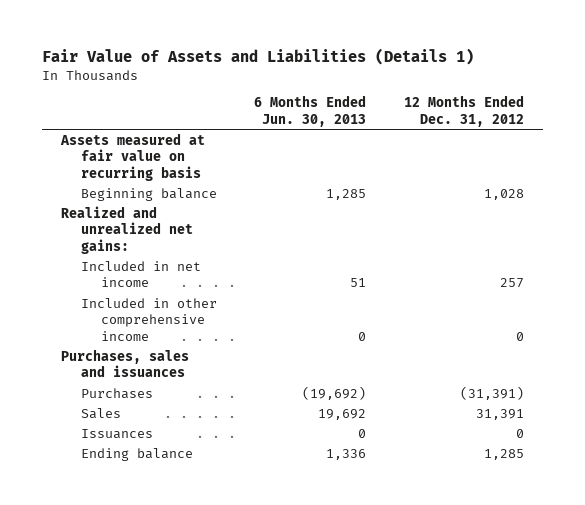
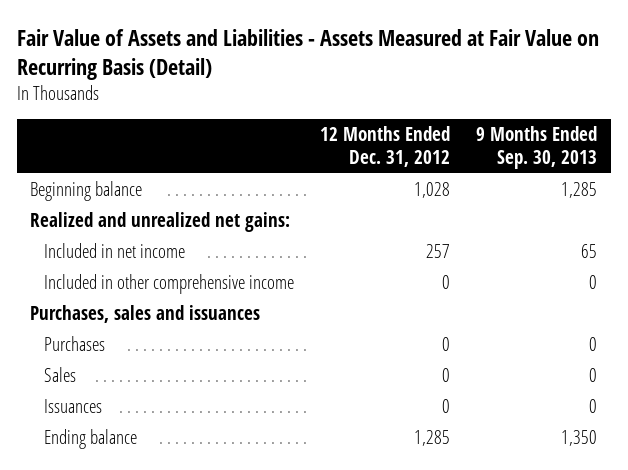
- Fair Value of Assets and Liabilities (Details 1)
+ Fair Value of Assets and Liabilities - Assets Measured at Fair Value on Recurring Basis (Detail)
- | 6 Months Ended Jun. 30, 2013 | 12 Months Ended Dec. 31, 2012
+ | 12 Months Ended Dec. 31, 2012 | 9 Months Ended Sep. 30, 2013
- Assets measured at fair value on recurring basis
- Purchases | (19,692) | (31,391)
- Sales | 19,692 | 31,391
+ Purchases | 0 | 0
+ Sales | 0 | 0

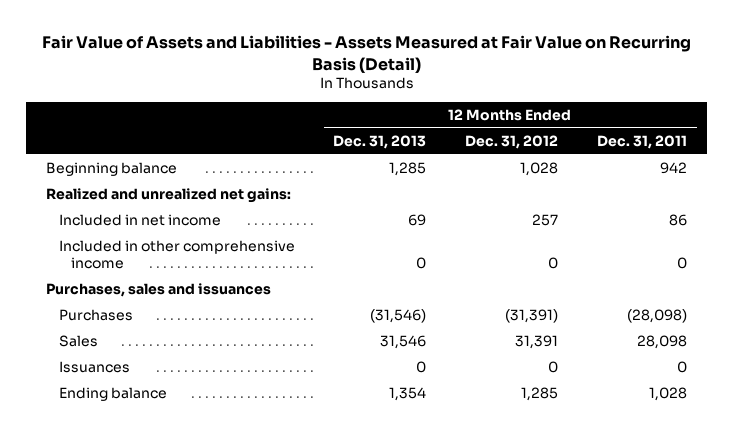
- | 12 Months Ended Dec. 31, 2012 | 9 Months Ended Sep. 30, 2013
+ | 12 Months Ended Dec. 31, 2013 | 12 Months Ended Dec. 31, 2012 | 12 Months Ended Dec. 31, 2011
- Purchases | 0 | 0
- Sales | 0 | 0
+ Purchases | (31,546) | (31,391) | (28,098)
+ Sales | 31,546 | 31,391 | 28,098

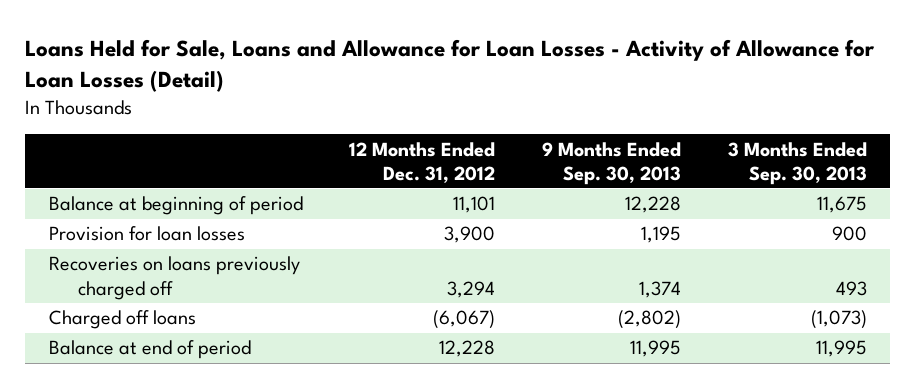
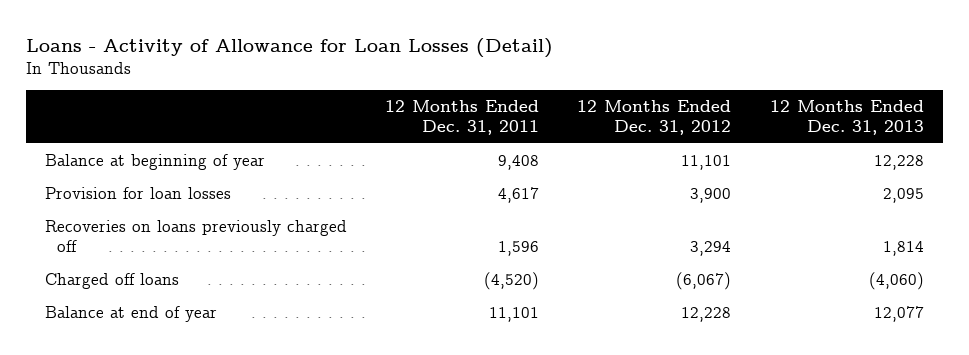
- Loans Held for Sale, Loans and Allowance for Loan Losses - Activity of Allowance for Loan Losses (Detail)
+ Loans - Activity of Allowance for Loan Losses (Detail)
- | 12 Months Ended Dec. 31, 2012 | 9 Months Ended Sep. 30, 2013 | 3 Months Ended Sep. 30, 2013
+ | 12 Months Ended Dec. 31, 2011 | 12 Months Ended Dec. 31, 2012 | 12 Months Ended Dec. 31, 2013
- Balance at beginning of period | 11,101 | 12,228 | 11,675
+ Balance at beginning of year | 9,408 | 11,101 | 12,228
- Balance at end of period | 12,228 | 11,995 | 11,995
+ Balance at end of year | 11,101 | 12,228 | 12,077

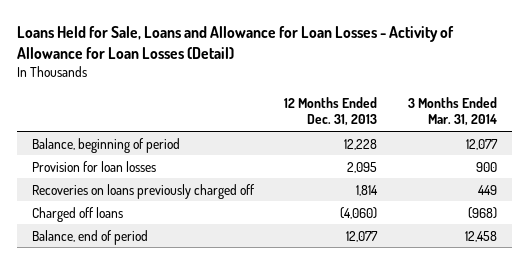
- Loans - Activity of Allowance for Loan Losses (Detail)
+ Loans Held for Sale, Loans and Allowance for Loan Losses - Activity of Allowance for Loan Losses (Detail)
- | 12 Months Ended Dec. 31, 2011 | 12 Months Ended Dec. 31, 2012 | 12 Months Ended Dec. 31, 2013
+ | 12 Months Ended Dec. 31, 2013 | 3 Months Ended Mar. 31, 2014
- Balance at beginning of year | 9,408 | 11,101 | 12,228
+ Balance, beginning of period | 12,228 | 12,077
- Balance at end of year | 11,101 | 12,228 | 12,077
+ Balance, end of period | 12,077 | 12,458

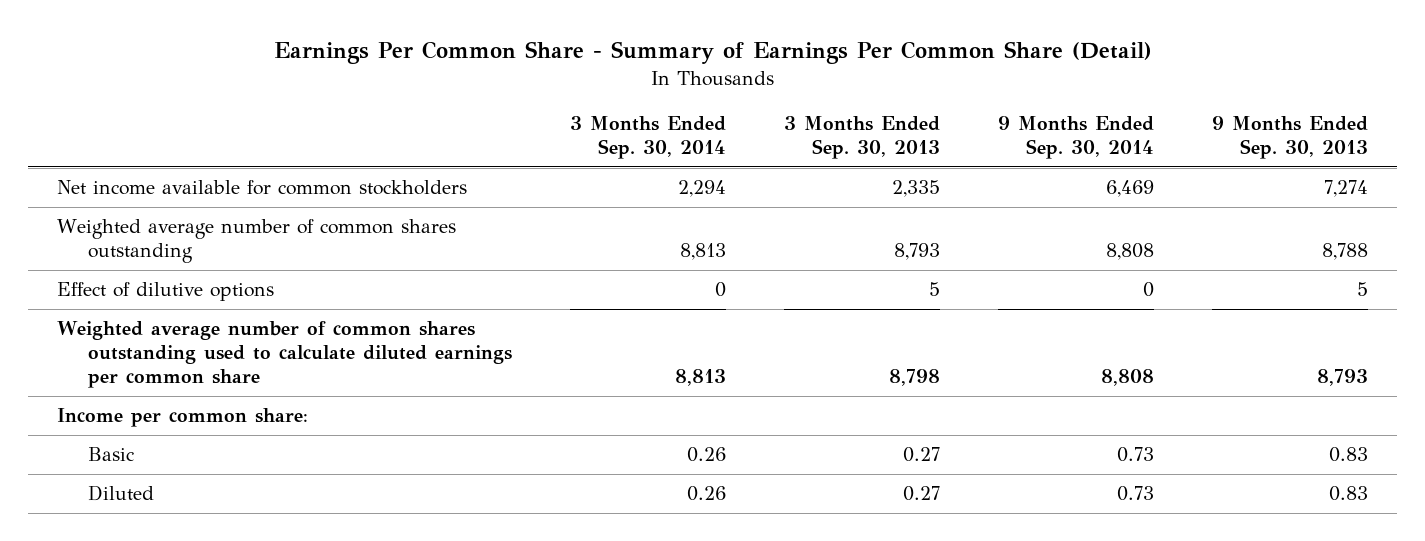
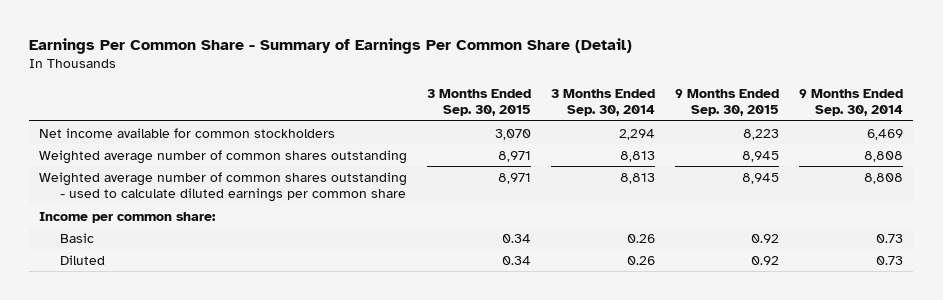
- | 3 Months Ended Sep. 30, 2014 | 3 Months Ended Sep. 30, 2013 | 9 Months Ended Sep. 30, 2014 | 9 Months Ended Sep. 30, 2013
+ | 3 Months Ended Sep. 30, 2015 | 3 Months Ended Sep. 30, 2014 | 9 Months Ended Sep. 30, 2015 | 9 Months Ended Sep. 30, 2014
- Effect of dilutive options | 0 | 5 | 0 | 5
- Weighted average number of common shares outstanding used to calculate diluted earnings per common share | 8,813 | 8,798 | 8,808 | 8,793
+ Weighted average number of common shares outstanding - used to calculate diluted earnings per common share | 8,971 | 8,813 | 8,945 | 8,808

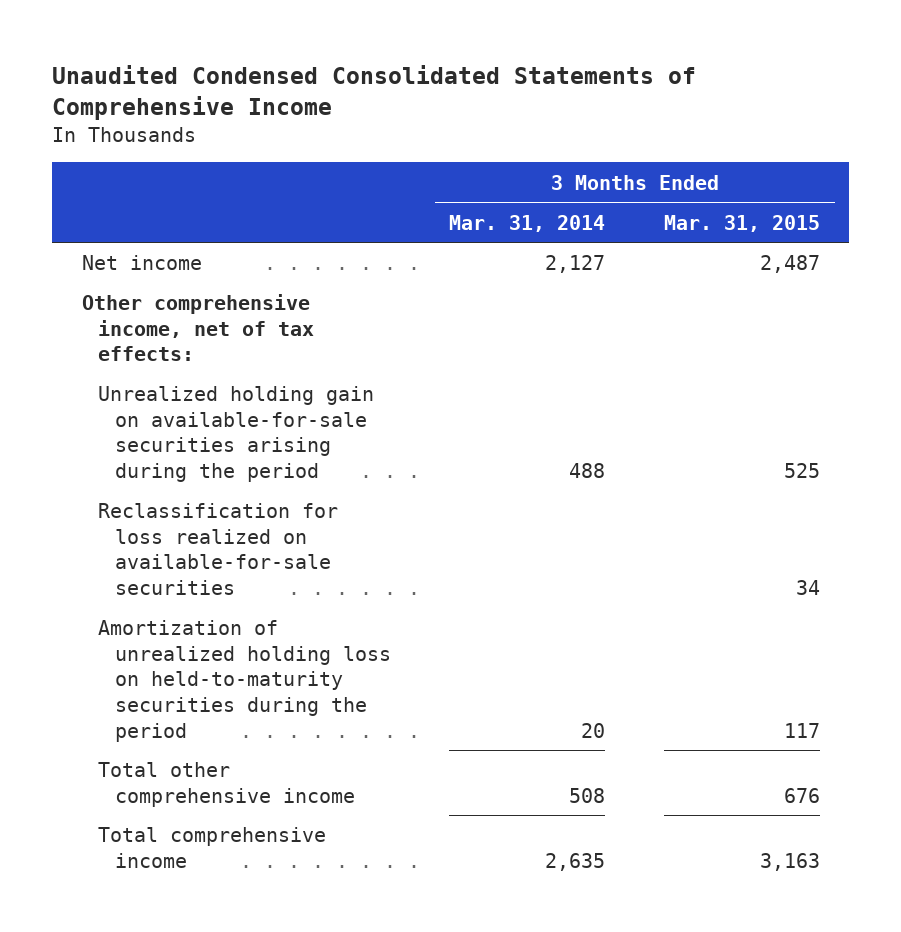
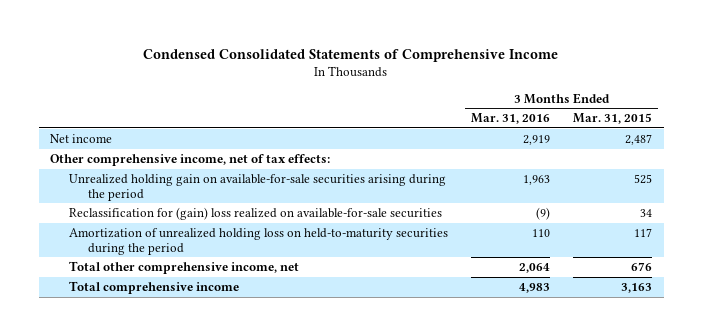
- Unaudited Condensed Consolidated Statements of Comprehensive Income
+ Condensed Consolidated Statements of Comprehensive Income
- | 3 Months Ended Mar. 31, 2014 | 3 Months Ended Mar. 31, 2015
+ | 3 Months Ended Mar. 31, 2016 | 3 Months Ended Mar. 31, 2015
- Reclassification for loss realized on available-for-sale securities | | 34
+ Reclassification for (gain) loss realized on available-for-sale securities | (9) | 34
- Total other comprehensive income | 508 | 676
+ Total other comprehensive income, net | 2,064 | 676

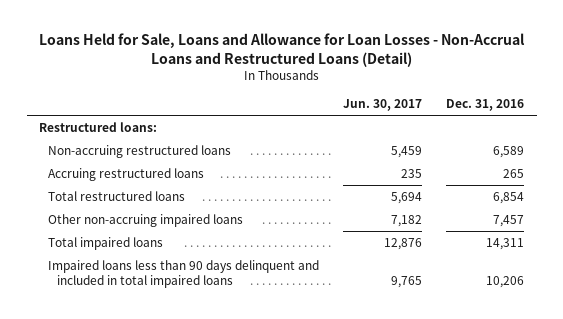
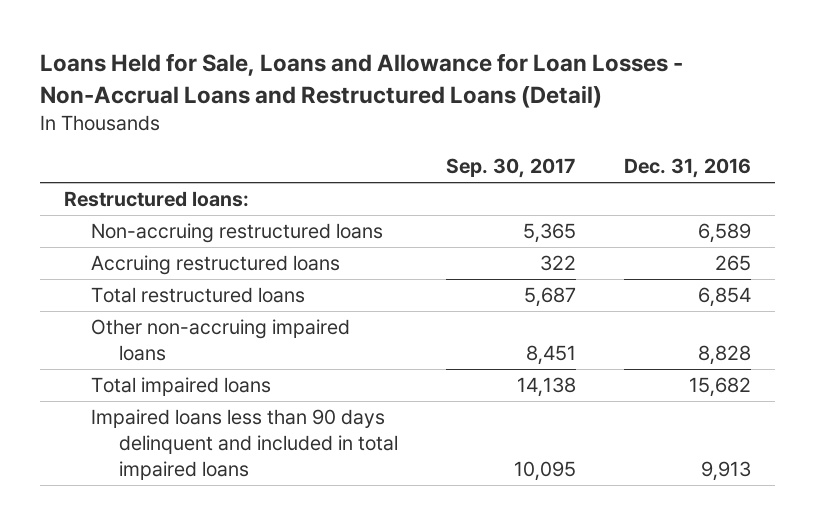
- | Jun. 30, 2017 | Dec. 31, 2016
+ | Sep. 30, 2017 | Dec. 31, 2016
- Other non-accruing impaired loans | 7,182 | 7,457
- Total impaired loans | 12,876 | 14,311
- Impaired loans less than 90 days delinquent and included in total impaired loans | 9,765 | 10,206
+ Other non-accruing impaired loans | 8,451 | 8,828
+ Total impaired loans | 14,138 | 15,682
+ Impaired loans less than 90 days delinquent and included in total impaired loans | 10,095 | 9,913

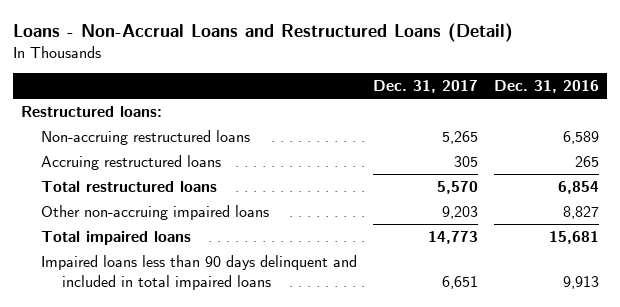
- Loans Held for Sale, Loans and Allowance for Loan Losses - Non-Accrual Loans and Restructured Loans (Detail)
+ Loans - Non-Accrual Loans and Restructured Loans (Detail)
- | Sep. 30, 2017 | Dec. 31, 2016
+ | Dec. 31, 2017 | Dec. 31, 2016
- Other non-accruing impaired loans | 8,451 | 8,828
- Total impaired loans | 14,138 | 15,682
+ Other non-accruing impaired loans | 9,203 | 8,827
+ Total impaired loans | 14,773 | 15,681

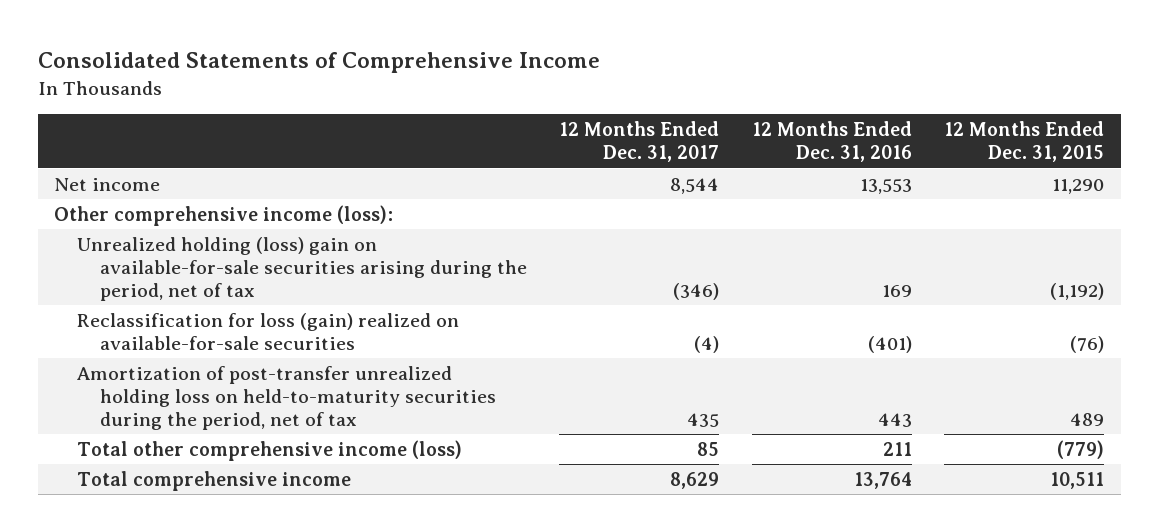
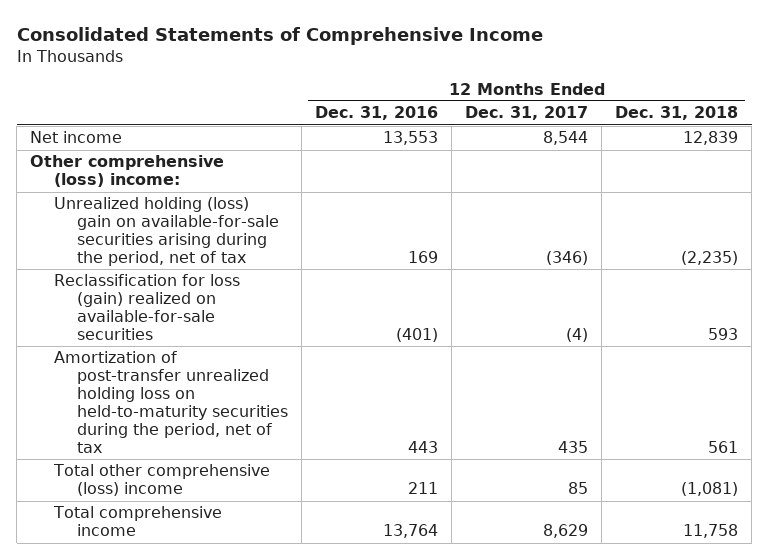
- | 12 Months Ended Dec. 31, 2017 | 12 Months Ended Dec. 31, 2016 | 12 Months Ended Dec. 31, 2015
+ | 12 Months Ended Dec. 31, 2016 | 12 Months Ended Dec. 31, 2017 | 12 Months Ended Dec. 31, 2018
- Other comprehensive income (loss):
+ Other comprehensive (loss) income:
- Total other comprehensive income (loss) | 85 | 211 | (779)
+ Total other comprehensive (loss) income | 211 | 85 | (1,081)

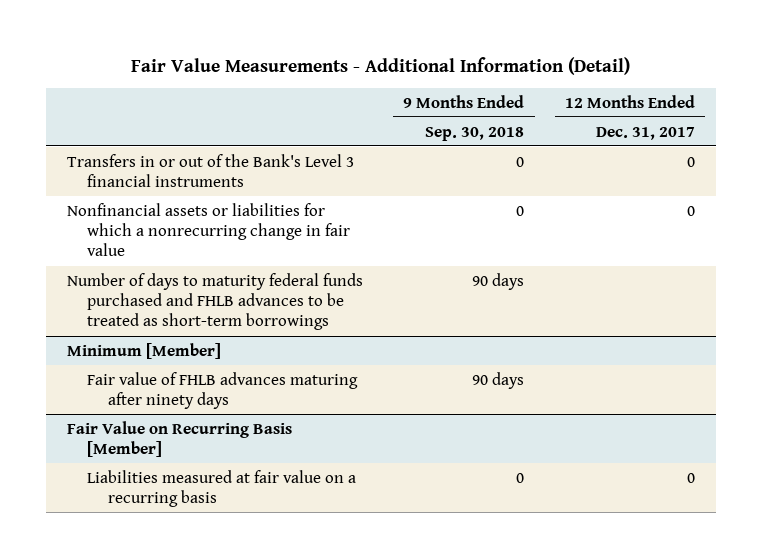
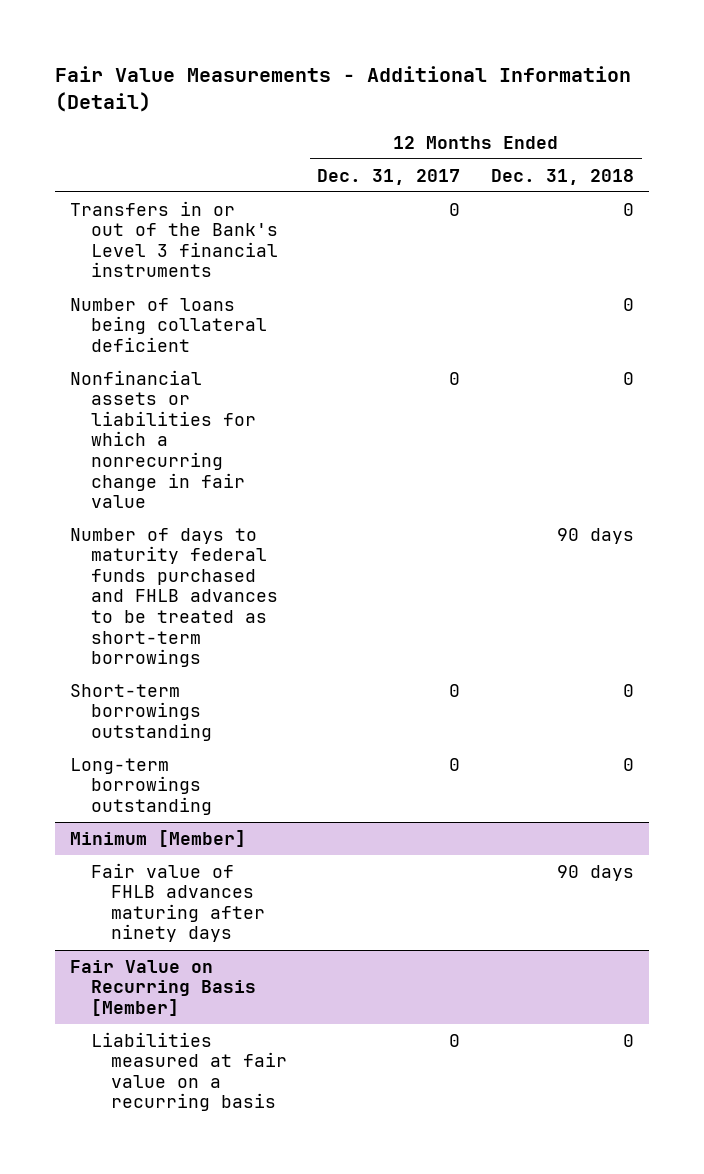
- | 9 Months Ended Sep. 30, 2018 | 12 Months Ended Dec. 31, 2017
+ | 12 Months Ended Dec. 31, 2017 | 12 Months Ended Dec. 31, 2018
+ Number of loans being collateral deficient | | 0
+ Short-term borrowings outstanding | 0 | 0
+ Long-term borrowings outstanding | 0 | 0

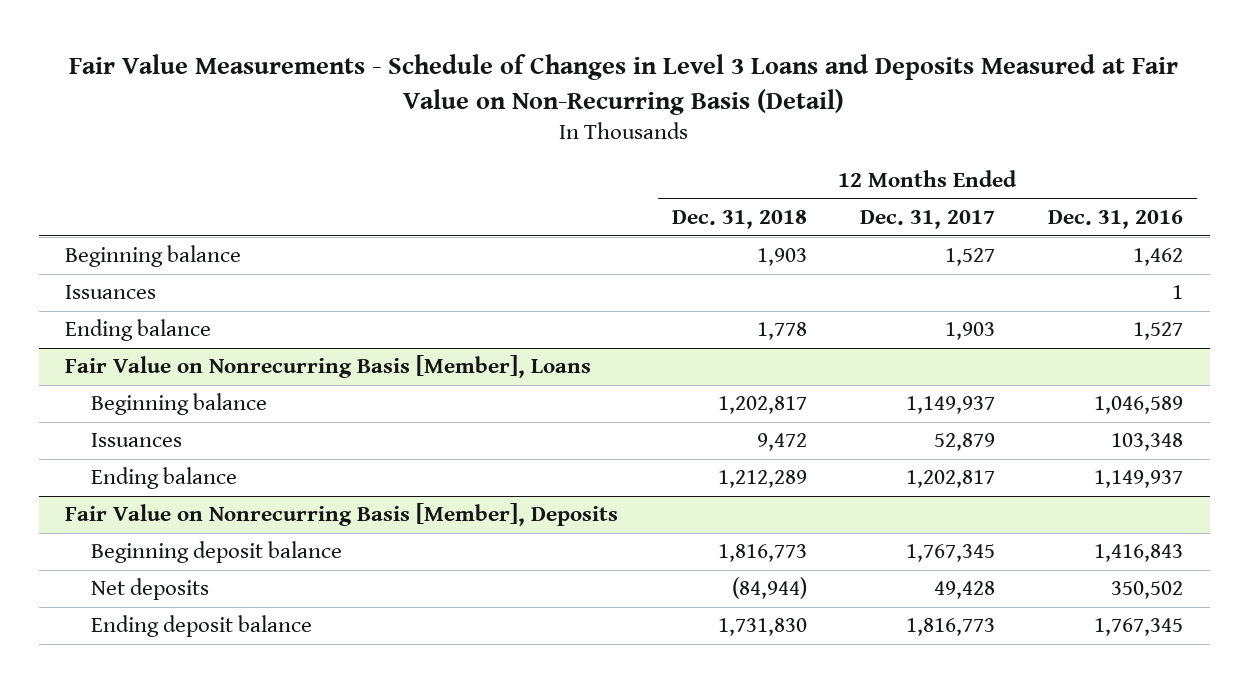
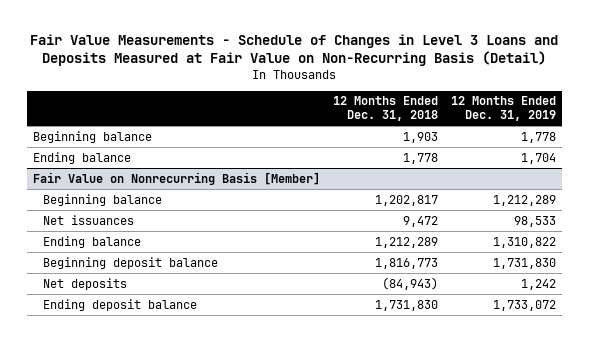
- | 12 Months Ended Dec. 31, 2018 | 12 Months Ended Dec. 31, 2017 | 12 Months Ended Dec. 31, 2016
+ | 12 Months Ended Dec. 31, 2018 | 12 Months Ended Dec. 31, 2019
- Issuances | | | 1
- Fair Value on Nonrecurring Basis [Member], Loans
+ Fair Value on Nonrecurring Basis [Member]
- Issuances | 9,472 | 52,879 | 103,348
+ Net issuances | 9,472 | 98,533
- Fair Value on Nonrecurring Basis [Member], Deposits
- Net deposits | (84,944) | 49,428 | 350,502
+ Net deposits | (84,943) | 1,242

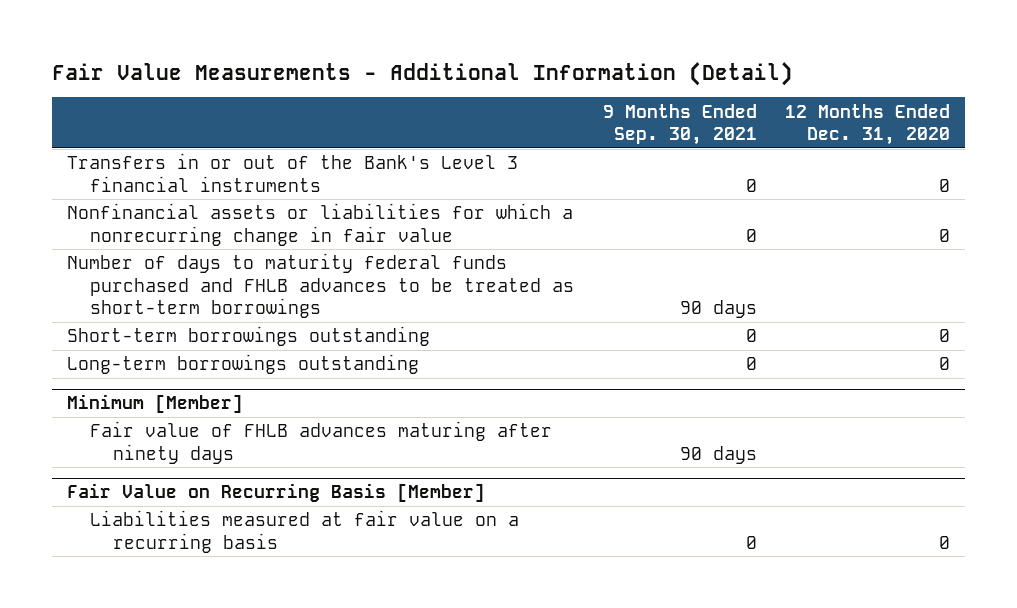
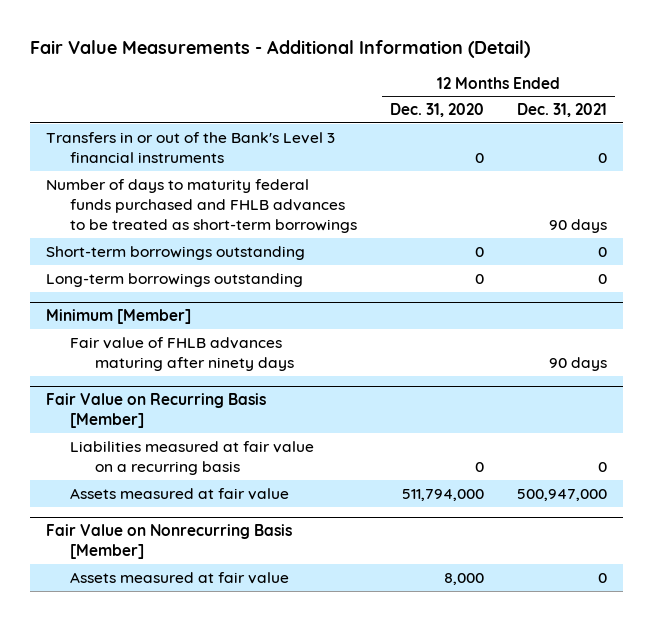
- | 9 Months Ended Sep. 30, 2021 | 12 Months Ended Dec. 31, 2020
+ | 12 Months Ended Dec. 31, 2020 | 12 Months Ended Dec. 31, 2021
- Nonfinancial assets or liabilities for which a nonrecurring change in fair value | 0 | 0
@ Fair Value on Recurring Basis [Member]
+ Assets measured at fair value | 511,794,000 | 500,947,000
+ Fair Value on Nonrecurring Basis [Member]
+ Assets measured at fair value | 8,000 | 0

